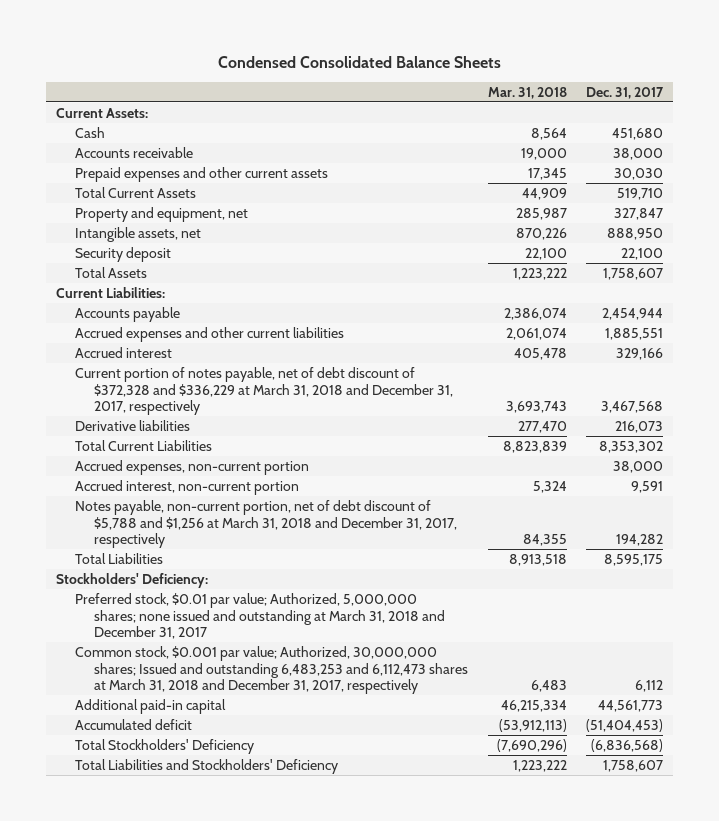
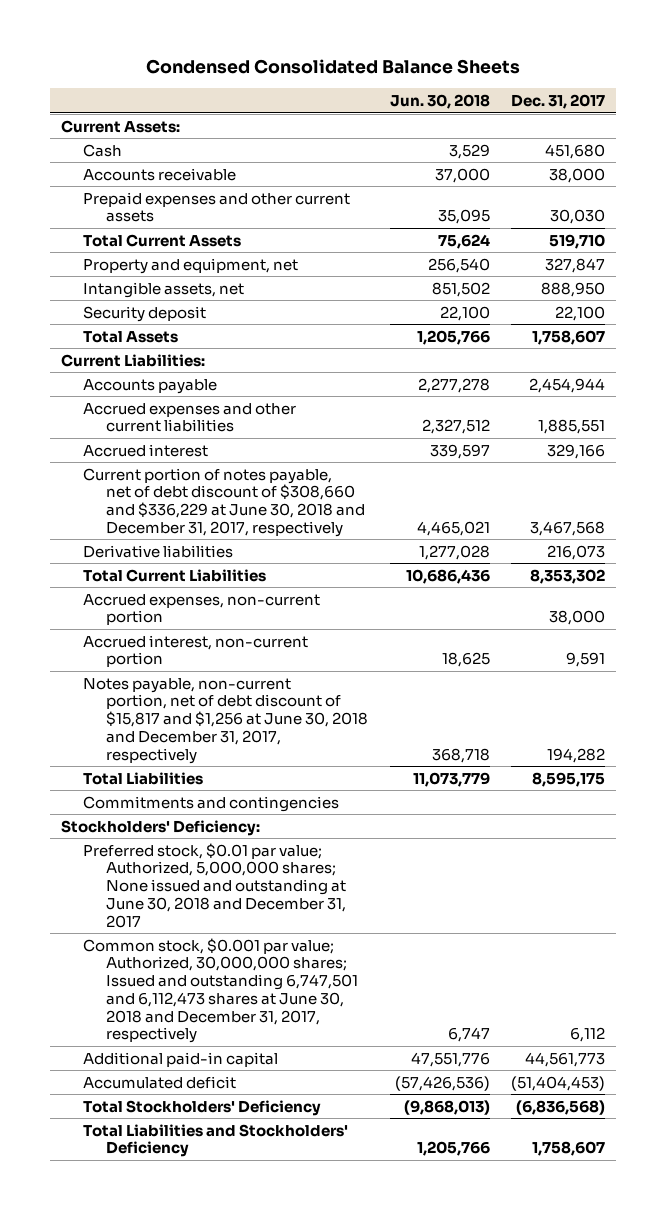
- | Mar. 31, 2018 | Dec. 31, 2017
+ | Jun. 30, 2018 | Dec. 31, 2017
- Current portion of notes payable, net of debt discount of $372,328 and $336,229 at March 31, 2018 and December 31, 2017, respectively | 3,693,743 | 3,467,568
+ Current portion of notes payable, net of debt discount of $308,660 and $336,229 at June 30, 2018 and December 31, 2017, respectively | 4,465,021 | 3,467,568
- Notes payable, non-current portion, net of debt discount of $5,788 and $1,256 at March 31, 2018 and December 31, 2017, respectively | 84,355 | 194,282
+ Notes payable, non-current portion, net of debt discount of $15,817 and $1,256 at June 30, 2018 and December 31, 2017, respectively | 368,718 | 194,282
+ Commitments and contingencies
- Preferred stock, $0.01 par value; Authorized, 5,000,000 shares; none issued and outstanding at March 31, 2018 and December 31, 2017
- Common stock, $0.001 par value; Authorized, 30,000,000 shares; Issued and outstanding 6,483,253 and 6,112,473 shares at March 31, 2018 and December 31, 2017, respectively | 6,483 | 6,112
+ Preferred stock, $0.01 par value; Authorized, 5,000,000 shares; None issued and outstanding at June 30, 2018 and December 31, 2017
+ Common stock, $0.001 par value; Authorized, 30,000,000 shares; Issued and outstanding 6,747,501 and 6,112,473 shares at June 30, 2018 and December 31, 2017, respectively | 6,747 | 6,112

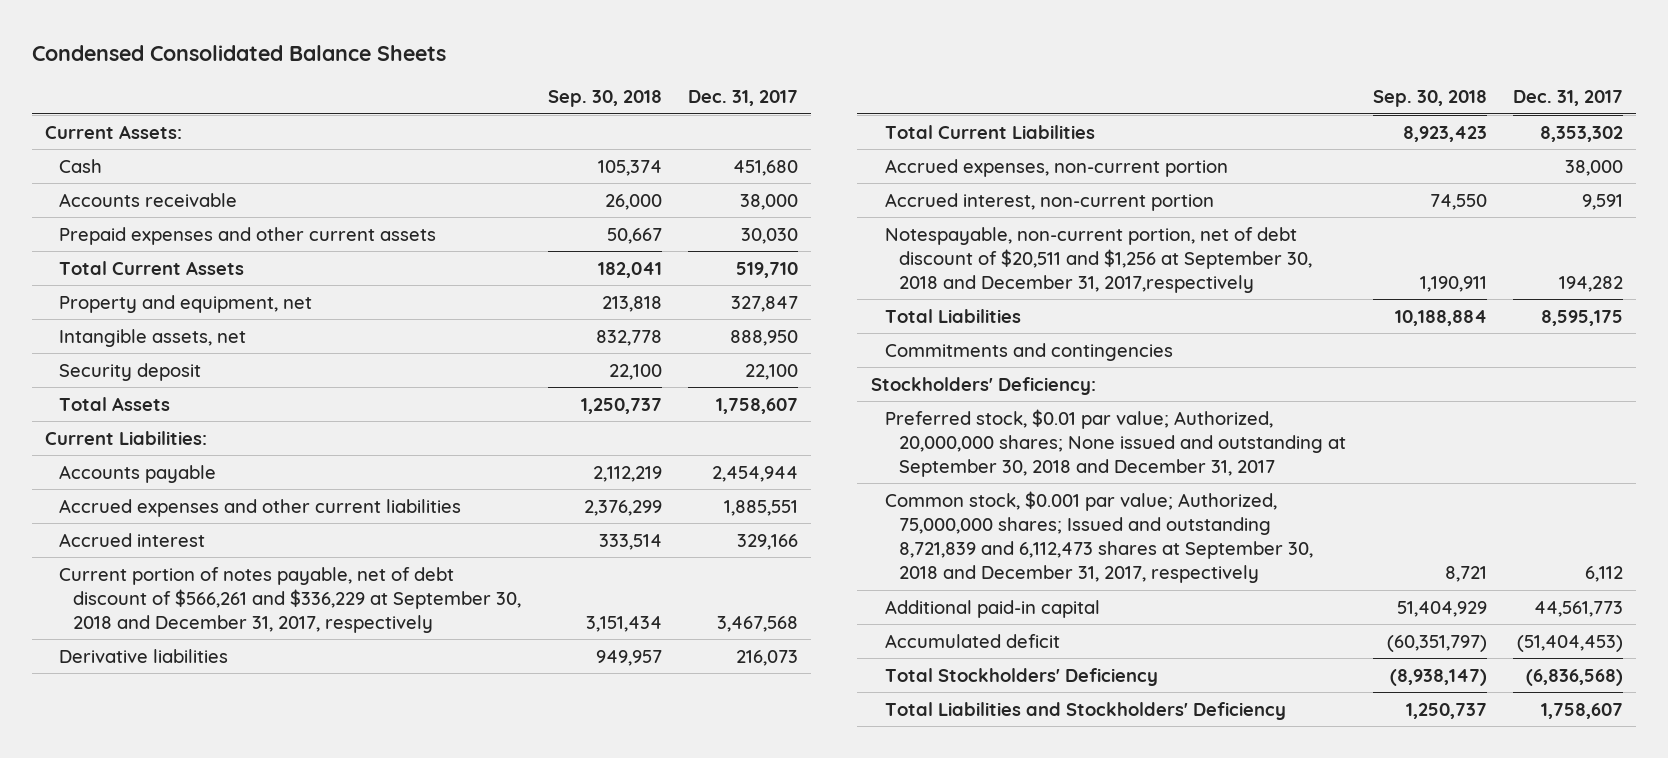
- | Jun. 30, 2018 | Dec. 31, 2017
+ | Sep. 30, 2018 | Dec. 31, 2017
- Current portion of notes payable, net of debt discount of $308,660 and $336,229 at June 30, 2018 and December 31, 2017, respectively | 4,465,021 | 3,467,568
+ Current portion of notes payable, net of debt discount of $566,261 and $336,229 at September 30, 2018 and December 31, 2017, respectively | 3,151,434 | 3,467,568
- Notes payable, non-current portion, net of debt discount of $15,817 and $1,256 at June 30, 2018 and December 31, 2017, respectively | 368,718 | 194,282
+ Notespayable, non-current portion, net of debt discount of $20,511 and $1,256 at September 30, 2018 and December 31, 2017,respectively | 1,190,911 | 194,282
- Preferred stock, $0.01 par value; Authorized, 5,000,000 shares; None issued and outstanding at June 30, 2018 and December 31, 2017
- Common stock, $0.001 par value; Authorized, 30,000,000 shares; Issued and outstanding 6,747,501 and 6,112,473 shares at June 30, 2018 and December 31, 2017, respectively | 6,747 | 6,112
+ Preferred stock, $0.01 par value; Authorized, 20,000,000 shares; None issued and outstanding at September 30, 2018 and December 31, 2017
+ Common stock, $0.001 par value; Authorized, 75,000,000 shares; Issued and outstanding 8,721,839 and 6,112,473 shares at September 30, 2018 and December 31, 2017, respectively | 8,721 | 6,112

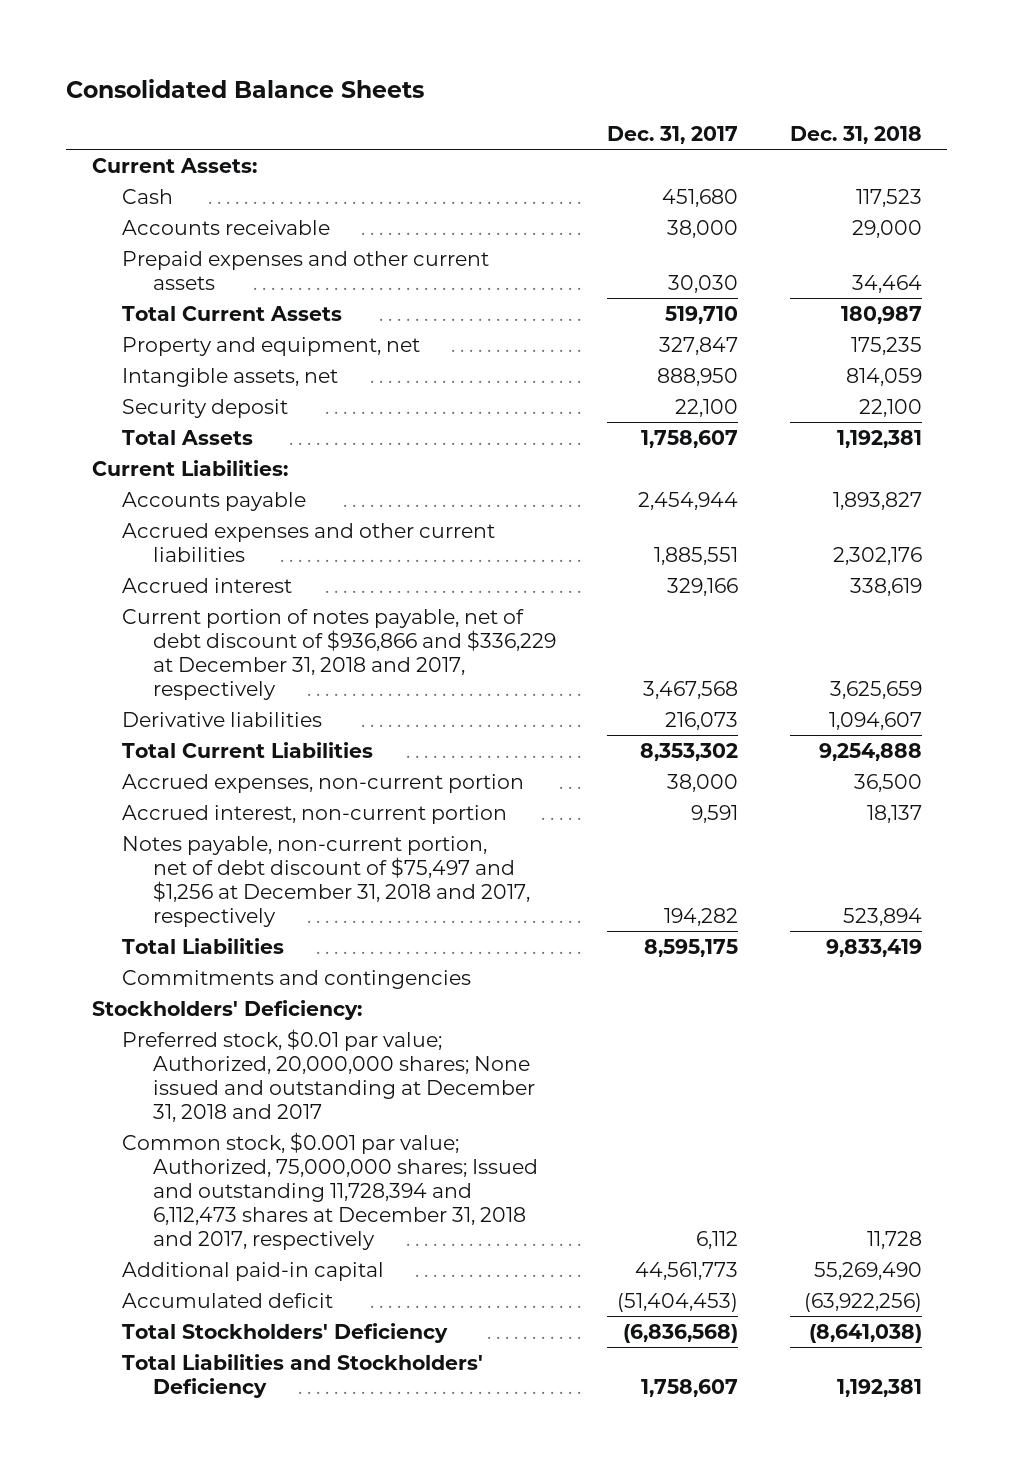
- Condensed Consolidated Balance Sheets
+ Consolidated Balance Sheets
- | Sep. 30, 2018 | Dec. 31, 2017
+ | Dec. 31, 2017 | Dec. 31, 2018
- Current portion of notes payable, net of debt discount of $566,261 and $336,229 at September 30, 2018 and December 31, 2017, respectively | 3,151,434 | 3,467,568
+ Current portion of notes payable, net of debt discount of $936,866 and $336,229 at December 31, 2018 and 2017, respectively | 3,467,568 | 3,625,659
- Notespayable, non-current portion, net of debt discount of $20,511 and $1,256 at September 30, 2018 and December 31, 2017,respectively | 1,190,911 | 194,282
+ Notes payable, non-current portion, net of debt discount of $75,497 and $1,256 at December 31, 2018 and 2017, respectively | 194,282 | 523,894
- Preferred stock, $0.01 par value; Authorized, 20,000,000 shares; None issued and outstanding at September 30, 2018 and December 31, 2017
- Common stock, $0.001 par value; Authorized, 75,000,000 shares; Issued and outstanding 8,721,839 and 6,112,473 shares at September 30, 2018 and December 31, 2017, respectively | 8,721 | 6,112
+ Preferred stock, $0.01 par value; Authorized, 20,000,000 shares; None issued and outstanding at December 31, 2018 and 2017
+ Common stock, $0.001 par value; Authorized, 75,000,000 shares; Issued and outstanding 11,728,394 and 6,112,473 shares at December 31, 2018 and 2017, respectively | 6,112 | 11,728

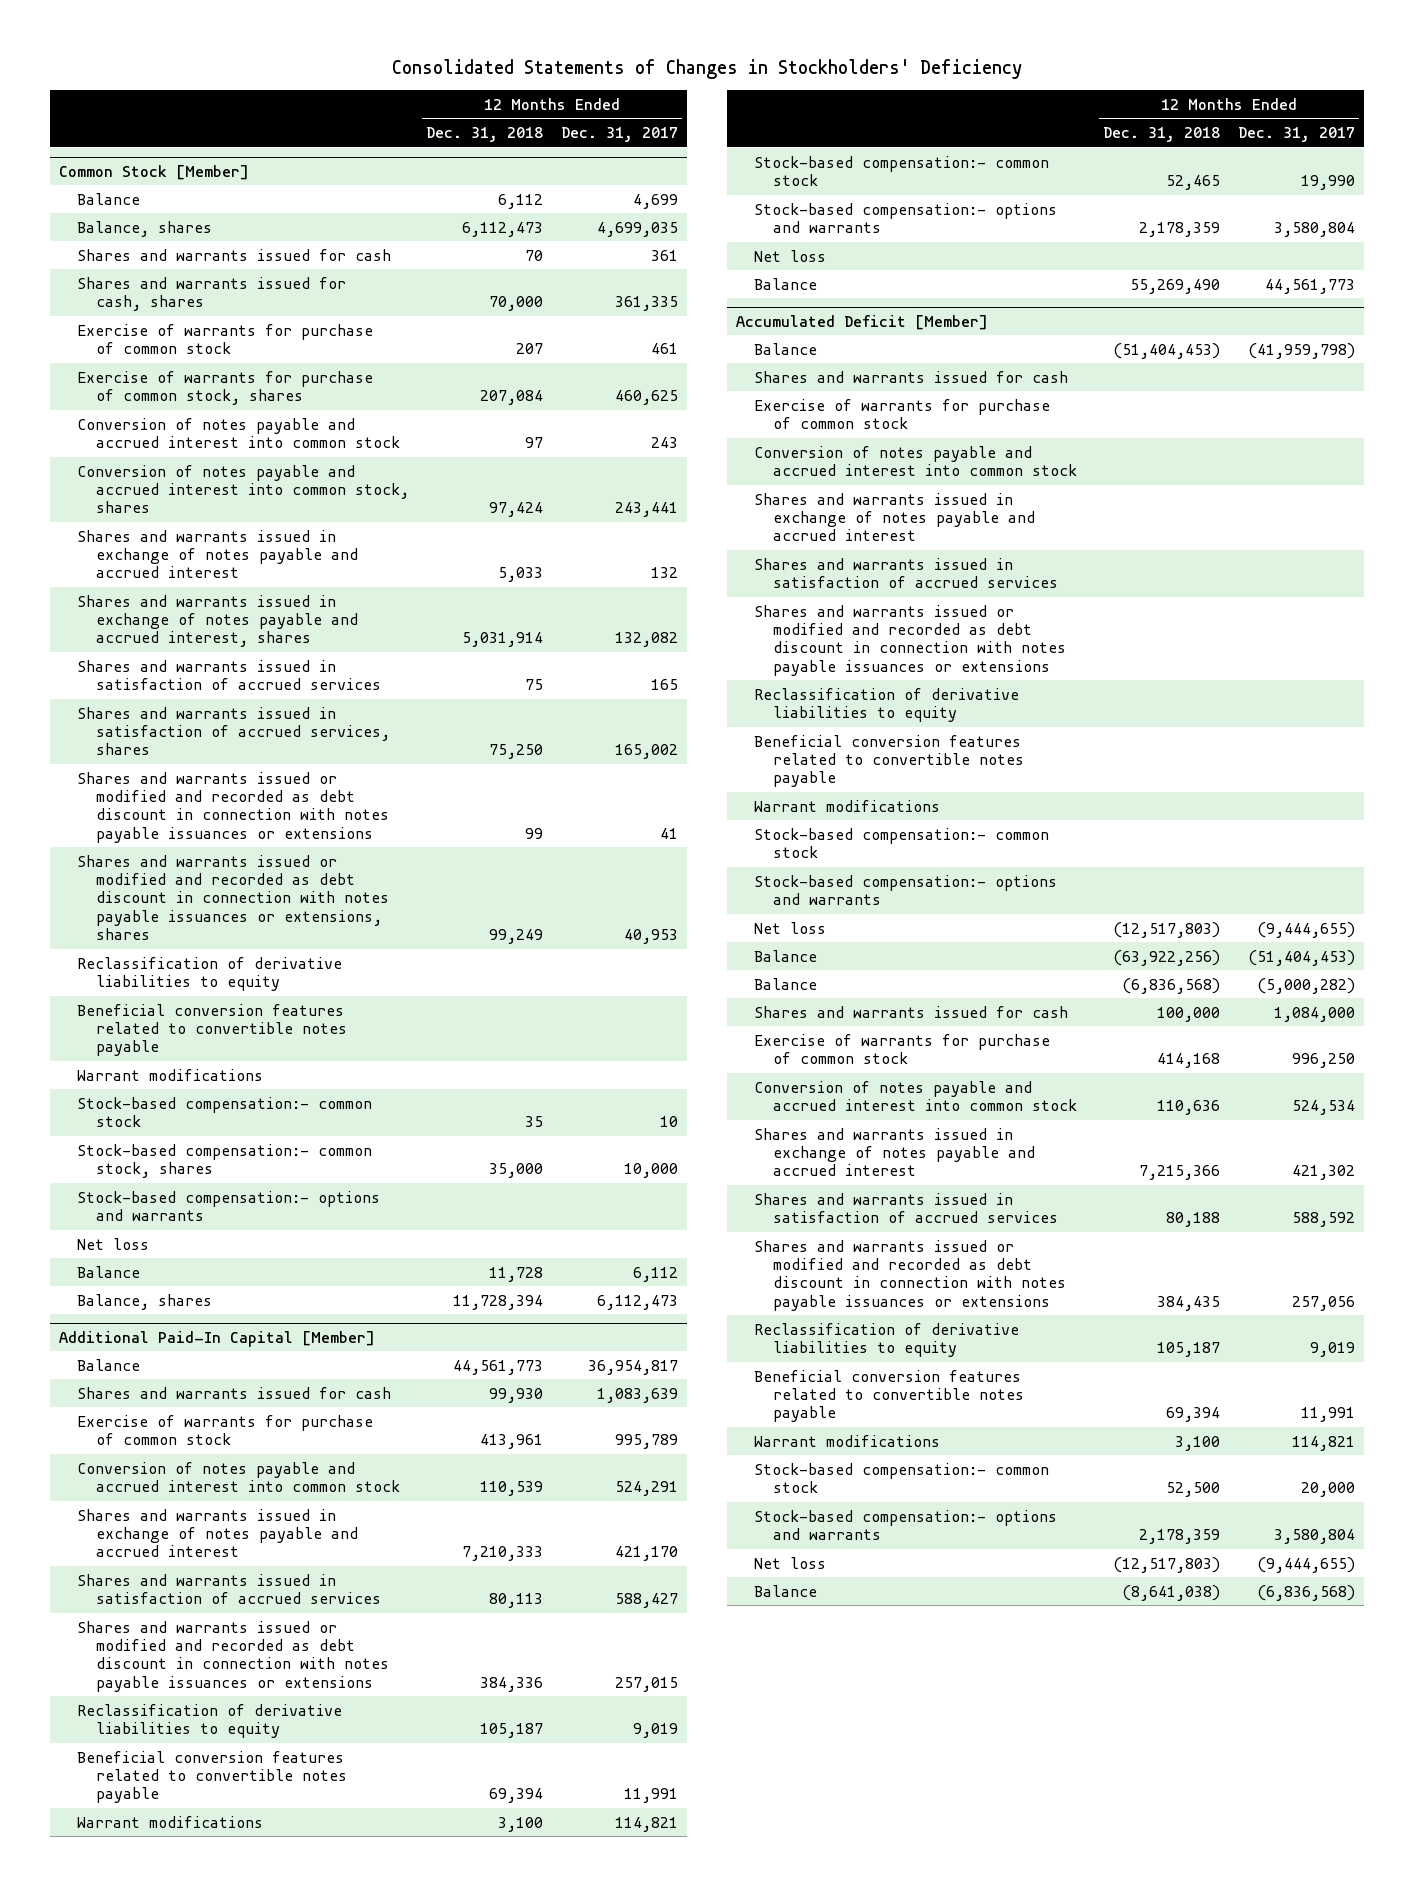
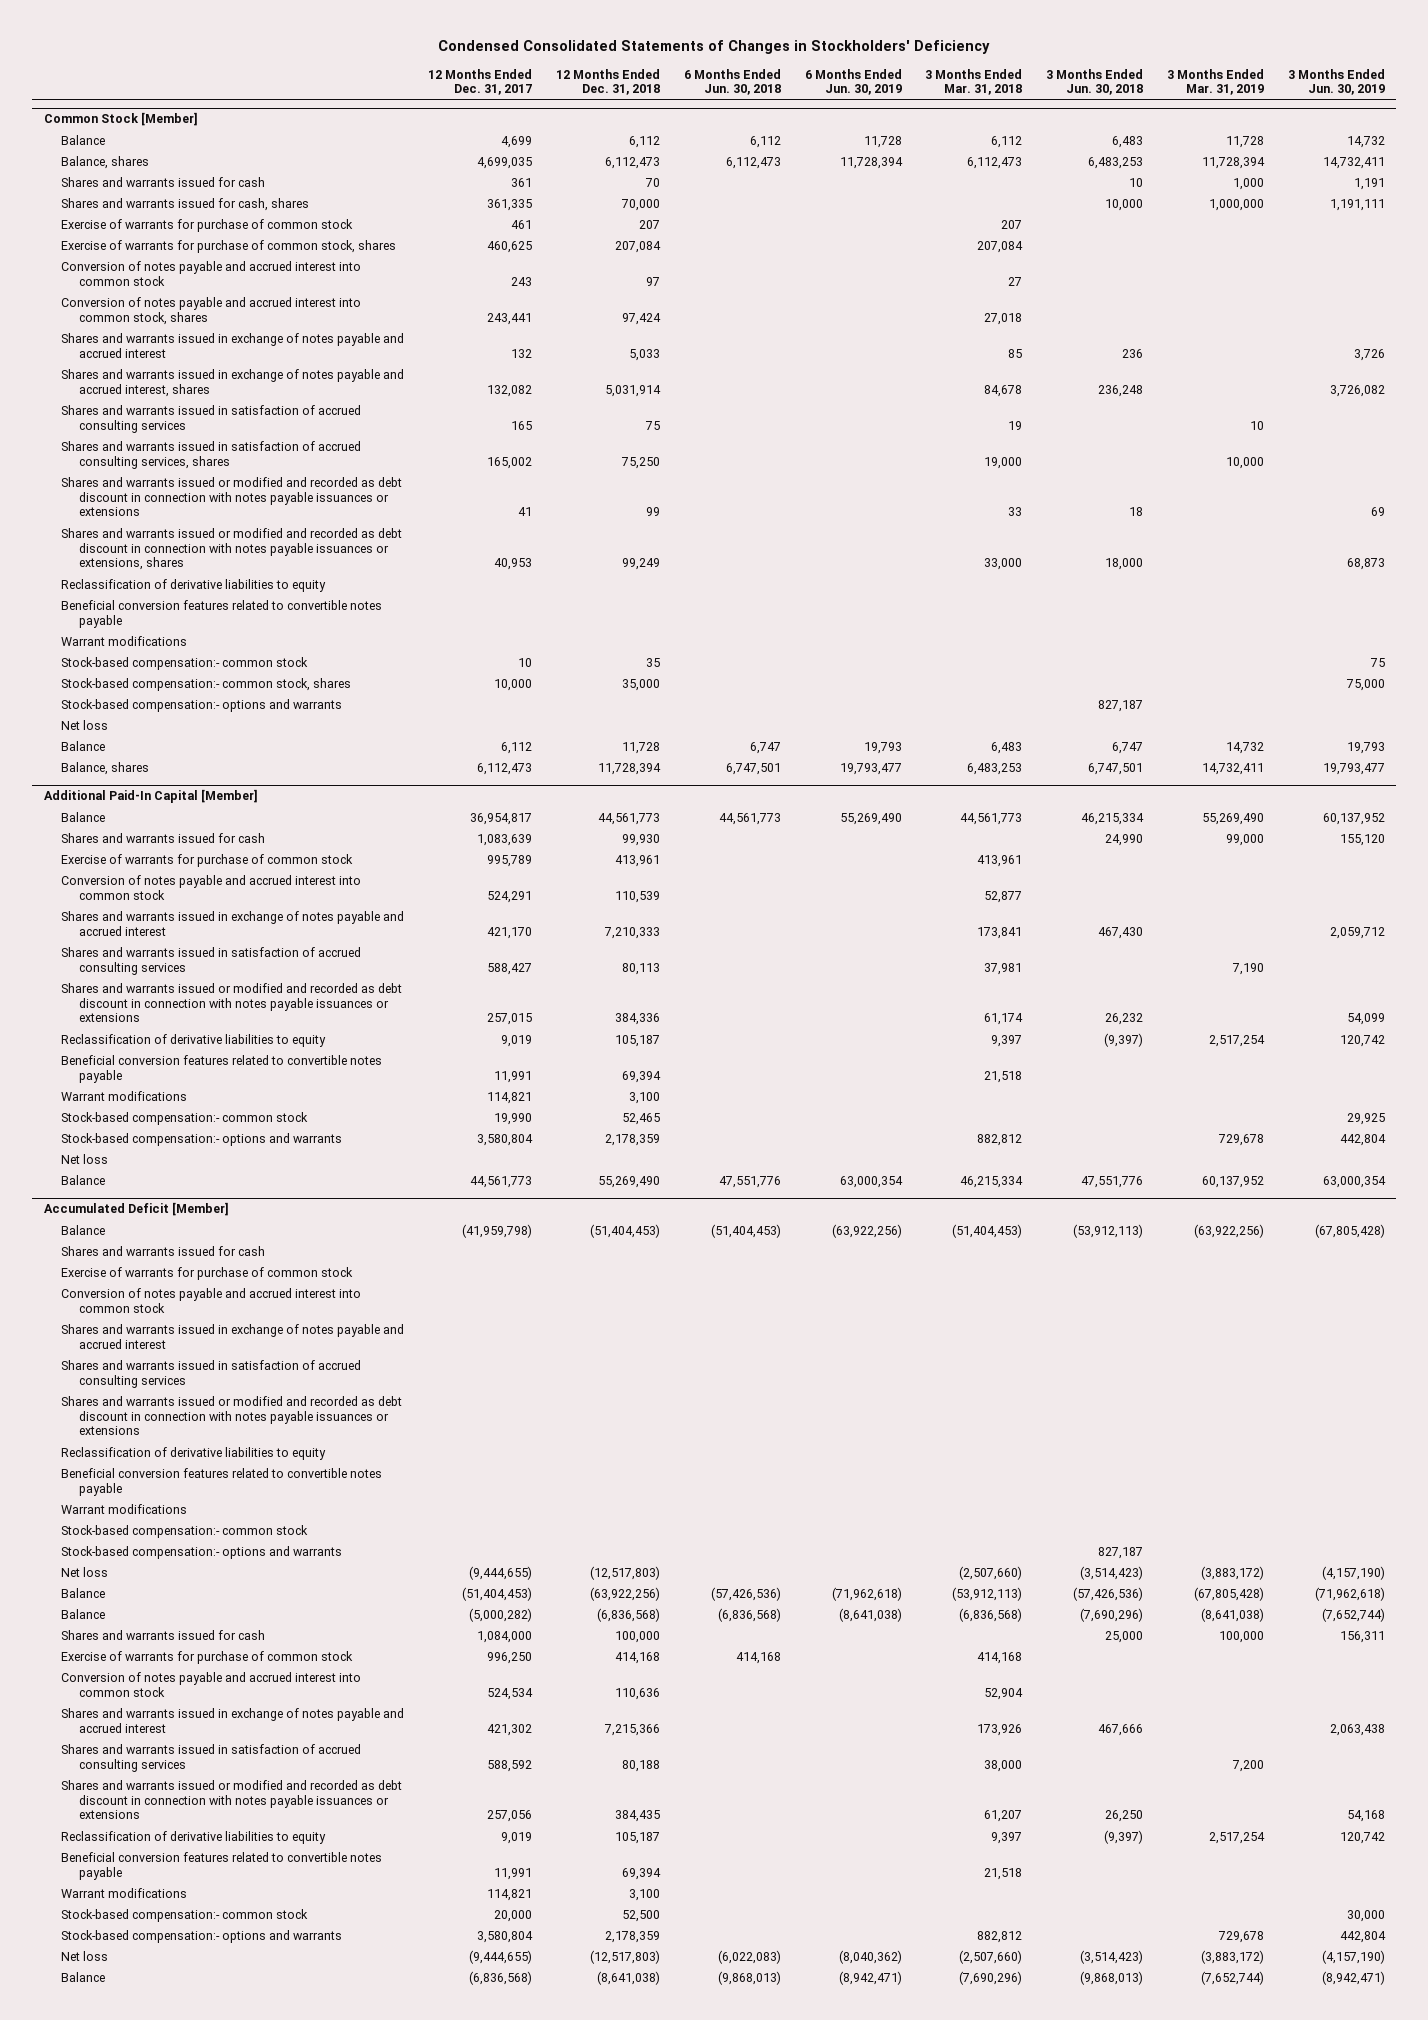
- Consolidated Statements of Changes in Stockholders' Deficiency
+ Condensed Consolidated Statements of Changes in Stockholders' Deficiency
- | 12 Months Ended Dec. 31, 2018 | 12 Months Ended Dec. 31, 2017
+ | 12 Months Ended Dec. 31, 2017 | 12 Months Ended Dec. 31, 2018 | 6 Months Ended Jun. 30, 2018 | 6 Months Ended Jun. 30, 2019 | 3 Months Ended Mar. 31, 2018 | 3 Months Ended Jun. 30, 2018 | 3 Months Ended Mar. 31, 2019 | 3 Months Ended Jun. 30, 2019
@ Common Stock [Member]
- Shares and warrants issued in satisfaction of accrued services | 75 | 165
- Shares and warrants issued in satisfaction of accrued services, shares | 75,250 | 165,002
+ Shares and warrants issued in satisfaction of accrued consulting services | 165 | 75 | | | 19 | | 10 |
+ Shares and warrants issued in satisfaction of accrued consulting services, shares | 165,002 | 75,250 | | | 19,000 | | 10,000 |
@ Additional Paid-In Capital [Member]
- Shares and warrants issued in satisfaction of accrued services | 80,113 | 588,427
+ Shares and warrants issued in satisfaction of accrued consulting services | 588,427 | 80,113 | | | 37,981 | | 7,190 |
@ Accumulated Deficit [Member]
- Shares and warrants issued in satisfaction of accrued services
+ Shares and warrants issued in satisfaction of accrued consulting services
- Shares and warrants issued in satisfaction of accrued services | 80,188 | 588,592
+ Shares and warrants issued in satisfaction of accrued consulting services | 588,592 | 80,188 | | | 38,000 | | 7,200 |

